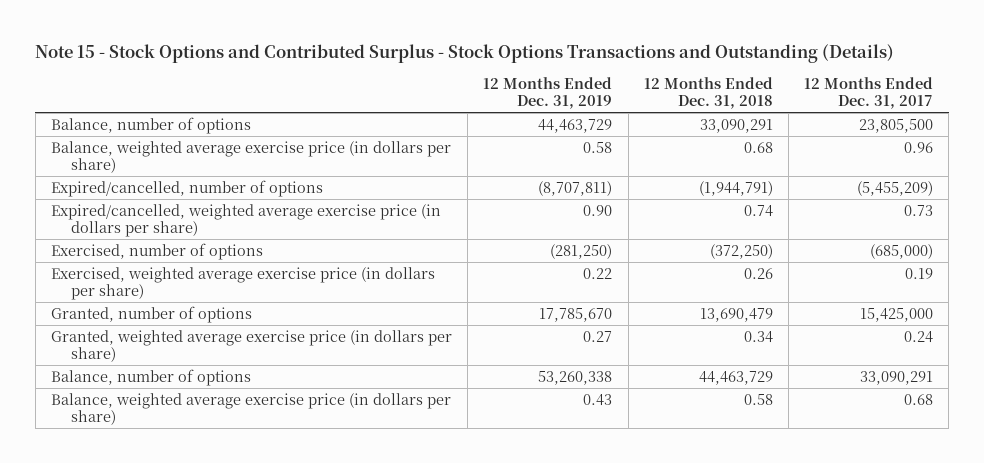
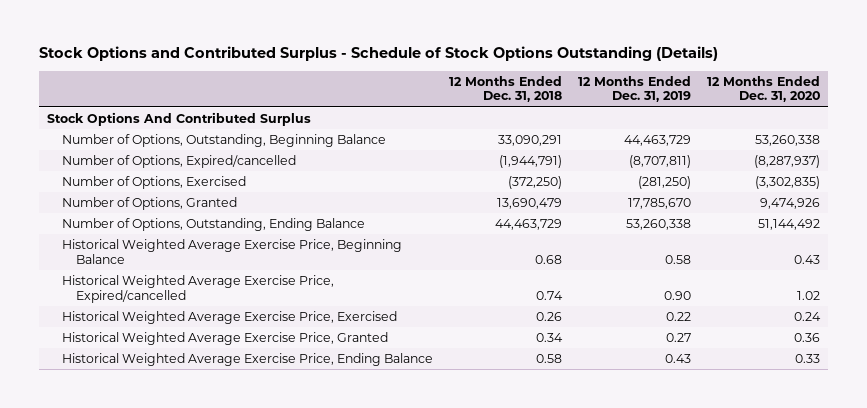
- Note 15 - Stock Options and Contributed Surplus - Stock Options Transactions and Outstanding (Details)
+ Stock Options and Contributed Surplus - Schedule of Stock Options Outstanding (Details)
- | 12 Months Ended Dec. 31, 2019 | 12 Months Ended Dec. 31, 2018 | 12 Months Ended Dec. 31, 2017
+ | 12 Months Ended Dec. 31, 2018 | 12 Months Ended Dec. 31, 2019 | 12 Months Ended Dec. 31, 2020
- Balance, number of options | 44,463,729 | 33,090,291 | 23,805,500
- Balance, weighted average exercise price (in dollars per share) | 0.58 | 0.68 | 0.96
- Expired/cancelled, number of options | (8,707,811) | (1,944,791) | (5,455,209)
- Expired/cancelled, weighted average exercise price (in dollars per share) | 0.90 | 0.74 | 0.73
- Exercised, number of options | (281,250) | (372,250) | (685,000)
- Exercised, weighted average exercise price (in dollars per share) | 0.22 | 0.26 | 0.19
- Granted, number of options | 17,785,670 | 13,690,479 | 15,425,000
- Granted, weighted average exercise price (in dollars per share) | 0.27 | 0.34 | 0.24
- Balance, number of options | 53,260,338 | 44,463,729 | 33,090,291
- Balance, weighted average exercise price (in dollars per share) | 0.43 | 0.58 | 0.68
+ Stock Options And Contributed Surplus
+ Number of Options, Outstanding, Beginning Balance | 33,090,291 | 44,463,729 | 53,260,338
+ Number of Options, Expired/cancelled | (1,944,791) | (8,707,811) | (8,287,937)
+ Number of Options, Exercised | (372,250) | (281,250) | (3,302,835)
+ Number of Options, Granted | 13,690,479 | 17,785,670 | 9,474,926
+ Number of Options, Outstanding, Ending Balance | 44,463,729 | 53,260,338 | 51,144,492
+ Historical Weighted Average Exercise Price, Beginning Balance | 0.68 | 0.58 | 0.43
+ Historical Weighted Average Exercise Price, Expired/cancelled | 0.74 | 0.90 | 1.02
+ Historical Weighted Average Exercise Price, Exercised | 0.26 | 0.22 | 0.24
+ Historical Weighted Average Exercise Price, Granted | 0.34 | 0.27 | 0.36
+ Historical Weighted Average Exercise Price, Ending Balance | 0.58 | 0.43 | 0.33

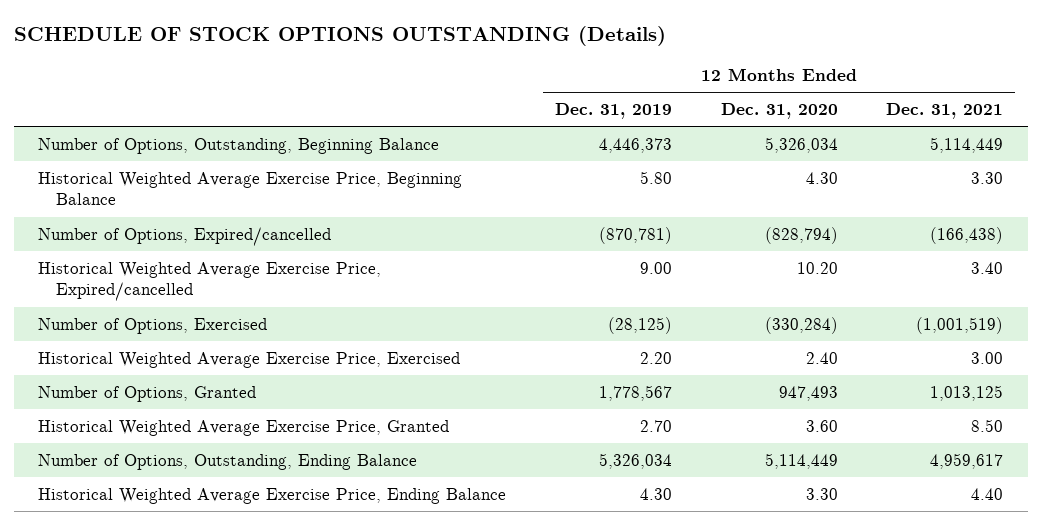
- Stock Options and Contributed Surplus - Schedule of Stock Options Outstanding (Details)
+ SCHEDULE OF STOCK OPTIONS OUTSTANDING (Details)
- | 12 Months Ended Dec. 31, 2018 | 12 Months Ended Dec. 31, 2019 | 12 Months Ended Dec. 31, 2020
+ | 12 Months Ended Dec. 31, 2019 | 12 Months Ended Dec. 31, 2020 | 12 Months Ended Dec. 31, 2021
- Stock Options And Contributed Surplus
- Number of Options, Outstanding, Beginning Balance | 33,090,291 | 44,463,729 | 53,260,338
- Number of Options, Expired/cancelled | (1,944,791) | (8,707,811) | (8,287,937)
- Number of Options, Exercised | (372,250) | (281,250) | (3,302,835)
- Number of Options, Granted | 13,690,479 | 17,785,670 | 9,474,926
- Number of Options, Outstanding, Ending Balance | 44,463,729 | 53,260,338 | 51,144,492
- Historical Weighted Average Exercise Price, Beginning Balance | 0.68 | 0.58 | 0.43
- Historical Weighted Average Exercise Price, Expired/cancelled | 0.74 | 0.90 | 1.02
- Historical Weighted Average Exercise Price, Exercised | 0.26 | 0.22 | 0.24
- Historical Weighted Average Exercise Price, Granted | 0.34 | 0.27 | 0.36
- Historical Weighted Average Exercise Price, Ending Balance | 0.58 | 0.43 | 0.33
+ Number of Options, Outstanding, Beginning Balance | 4,446,373 | 5,326,034 | 5,114,449
+ Historical Weighted Average Exercise Price, Beginning Balance | 5.80 | 4.30 | 3.30
+ Number of Options, Expired/cancelled | (870,781) | (828,794) | (166,438)
+ Historical Weighted Average Exercise Price, Expired/cancelled | 9.00 | 10.20 | 3.40
+ Number of Options, Exercised | (28,125) | (330,284) | (1,001,519)
+ Historical Weighted Average Exercise Price, Exercised | 2.20 | 2.40 | 3.00
+ Number of Options, Granted | 1,778,567 | 947,493 | 1,013,125
+ Historical Weighted Average Exercise Price, Granted | 2.70 | 3.60 | 8.50
+ Number of Options, Outstanding, Ending Balance | 5,326,034 | 5,114,449 | 4,959,617
+ Historical Weighted Average Exercise Price, Ending Balance | 4.30 | 3.30 | 4.40

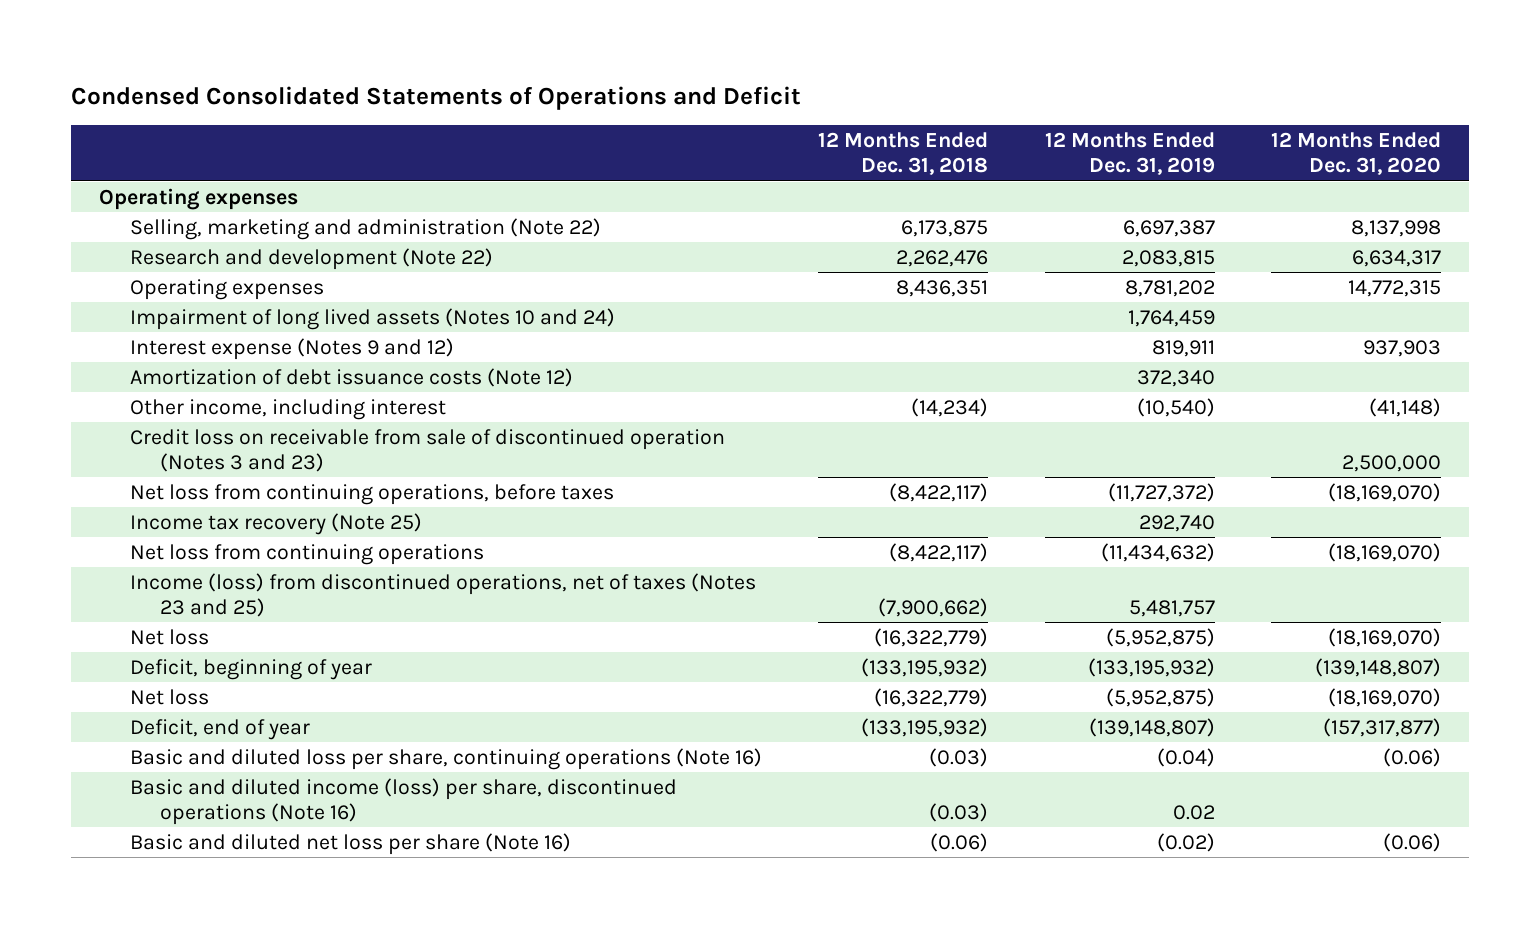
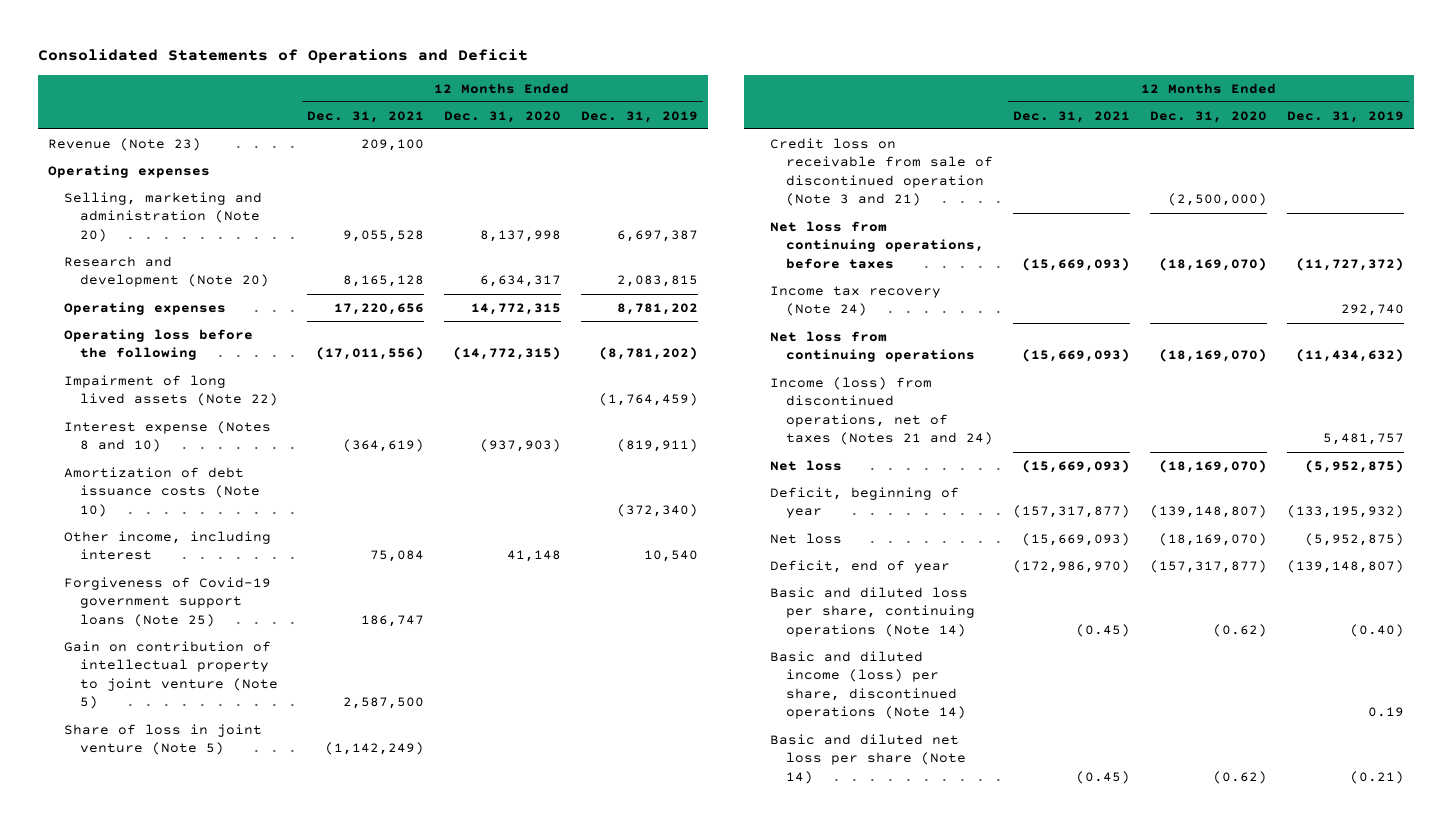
- Condensed Consolidated Statements of Operations and Deficit
+ Consolidated Statements of Operations and Deficit
- | 12 Months Ended Dec. 31, 2018 | 12 Months Ended Dec. 31, 2019 | 12 Months Ended Dec. 31, 2020
+ | 12 Months Ended Dec. 31, 2021 | 12 Months Ended Dec. 31, 2020 | 12 Months Ended Dec. 31, 2019
+ Revenue (Note 23) | 209,100 | |
- Selling, marketing and administration (Note 22) | 6,173,875 | 6,697,387 | 8,137,998
- Research and development (Note 22) | 2,262,476 | 2,083,815 | 6,634,317
+ Selling, marketing and administration (Note 20) | 9,055,528 | 8,137,998 | 6,697,387
+ Research and development (Note 20) | 8,165,128 | 6,634,317 | 2,083,815
- Impairment of long lived assets (Notes 10 and 24) | | 1,764,459 |
- Interest expense (Notes 9 and 12) | | 819,911 | 937,903
- Amortization of debt issuance costs (Note 12) | | 372,340 |
- Other income, including interest | (14,234) | (10,540) | (41,148)
- Credit loss on receivable from sale of discontinued operation (Notes 3 and 23) | | | 2,500,000
+ Operating loss before the following | (17,011,556) | (14,772,315) | (8,781,202)
+ Impairment of long lived assets (Note 22) | | | (1,764,459)
+ Interest expense (Notes 8 and 10) | (364,619) | (937,903) | (819,911)
+ Amortization of debt issuance costs (Note 10) | | | (372,340)
+ Other income, including interest | 75,084 | 41,148 | 10,540
+ Forgiveness of Covid-19 government support loans (Note 25) | 186,747 | |
+ Gain on contribution of intellectual property to joint venture (Note 5) | 2,587,500 | |
+ Share of loss in joint venture (Note 5) | (1,142,249) | |
+ Credit loss on receivable from sale of discontinued operation (Note 3 and 21) | | (2,500,000) |
- Income tax recovery (Note 25) | | 292,740 |
+ Income tax recovery (Note 24) | | | 292,740
- Income (loss) from discontinued operations, net of taxes (Notes 23 and 25) | (7,900,662) | 5,481,757 |
+ Income (loss) from discontinued operations, net of taxes (Notes 21 and 24) | | | 5,481,757
- Basic and diluted loss per share, continuing operations (Note 16) | (0.03) | (0.04) | (0.06)
- Basic and diluted income (loss) per share, discontinued operations (Note 16) | (0.03) | 0.02 |
- Basic and diluted net loss per share (Note 16) | (0.06) | (0.02) | (0.06)
+ Basic and diluted loss per share, continuing operations (Note 14) | (0.45) | (0.62) | (0.40)
+ Basic and diluted income (loss) per share, discontinued operations (Note 14) | | | 0.19
+ Basic and diluted net loss per share (Note 14) | (0.45) | (0.62) | (0.21)

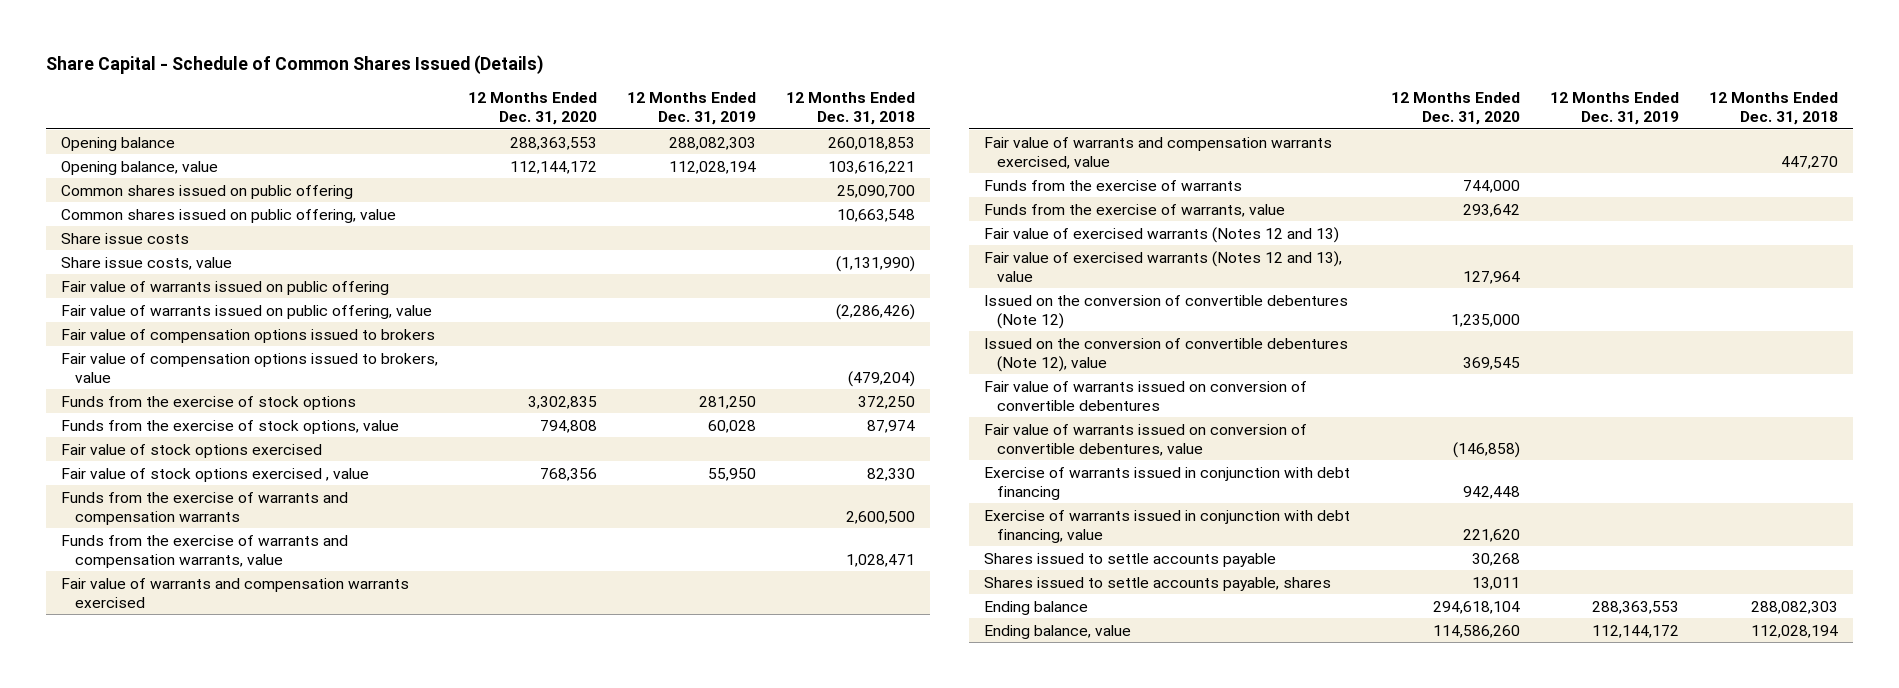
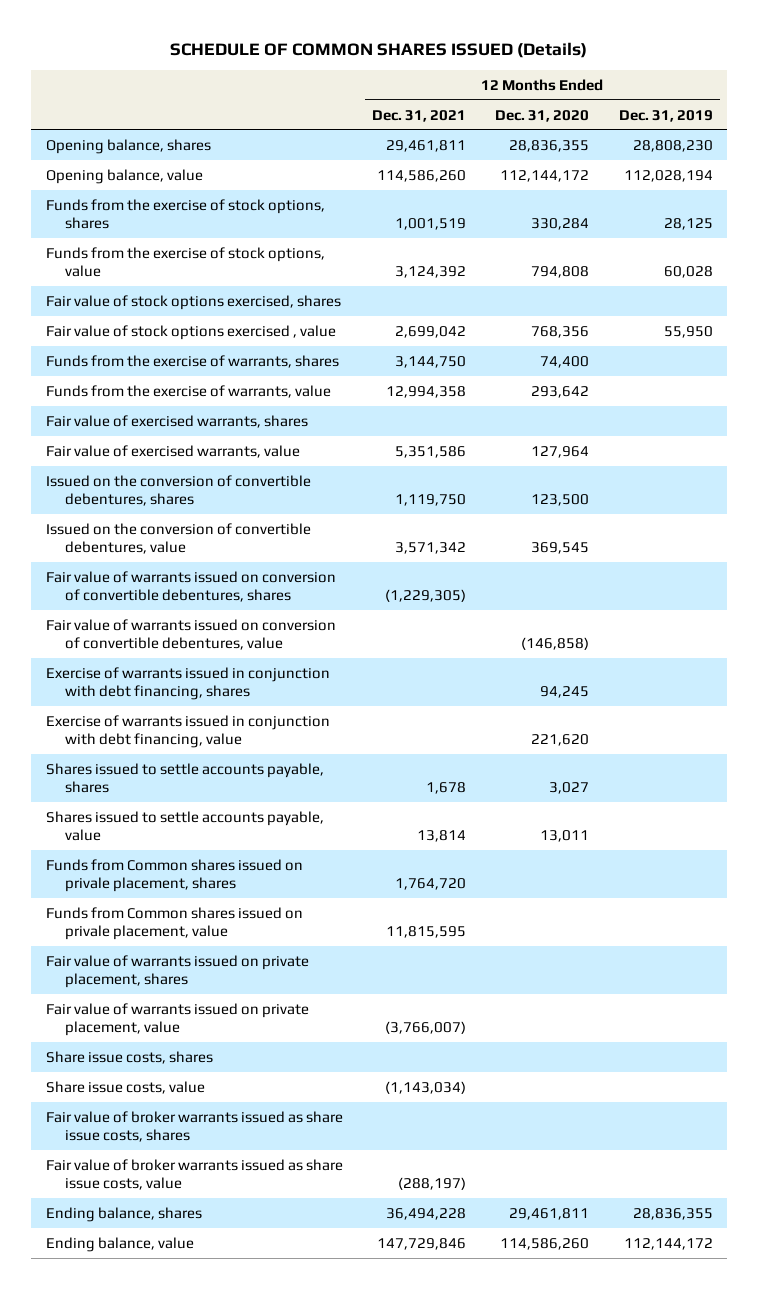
- Share Capital - Schedule of Common Shares Issued (Details)
+ SCHEDULE OF COMMON SHARES ISSUED (Details)
- | 12 Months Ended Dec. 31, 2020 | 12 Months Ended Dec. 31, 2019 | 12 Months Ended Dec. 31, 2018
+ | 12 Months Ended Dec. 31, 2021 | 12 Months Ended Dec. 31, 2020 | 12 Months Ended Dec. 31, 2019
- Opening balance | 288,363,553 | 288,082,303 | 260,018,853
+ Opening balance, shares | 29,461,811 | 28,836,355 | 28,808,230
- Common shares issued on public offering | | | 25,090,700
- Common shares issued on public offering, value | | | 10,663,548
- Share issue costs
- Fair value of warrants issued on public offering
- Fair value of warrants issued on public offering, value | | | (2,286,426)
- Fair value of compensation options issued to brokers
- Fair value of compensation options issued to brokers, value | | | (479,204)
- Funds from the exercise of stock options | 3,302,835 | 281,250 | 372,250
+ Funds from the exercise of stock options, shares | 1,001,519 | 330,284 | 28,125
- Fair value of stock options exercised
+ Fair value of stock options exercised, shares
- Funds from the exercise of warrants and compensation warrants | | | 2,600,500
- Funds from the exercise of warrants and compensation warrants, value | | | 1,028,471
- Fair value of warrants and compensation warrants exercised
- Fair value of warrants and compensation warrants exercised, value | | | 447,270
- Funds from the exercise of warrants | 744,000 | |
+ Funds from the exercise of warrants, shares | 3,144,750 | 74,400 |
- Fair value of exercised warrants (Notes 12 and 13)
- Fair value of exercised warrants (Notes 12 and 13), value | 127,964 | |
- Issued on the conversion of convertible debentures (Note 12) | 1,235,000 | |
- Issued on the conversion of convertible debentures (Note 12), value | 369,545 | |
- Fair value of warrants issued on conversion of convertible debentures
+ Fair value of exercised warrants, shares
+ Fair value of exercised warrants, value | 5,351,586 | 127,964 |
+ Issued on the conversion of convertible debentures, shares | 1,119,750 | 123,500 |
+ Issued on the conversion of convertible debentures, value | 3,571,342 | 369,545 |
+ Fair value of warrants issued on conversion of convertible debentures, shares | (1,229,305) | |
- Exercise of warrants issued in conjunction with debt financing | 942,448 | |
+ Exercise of warrants issued in conjunction with debt financing, shares | | 94,245 |
- Shares issued to settle accounts payable | 30,268 | |
- Shares issued to settle accounts payable, shares | 13,011 | |
- Ending balance | 294,618,104 | 288,363,553 | 288,082,303
+ Shares issued to settle accounts payable, shares | 1,678 | 3,027 |
+ Shares issued to settle accounts payable, value | 13,814 | 13,011 |
+ Funds from Common shares issued on privale placement, shares | 1,764,720 | |
+ Funds from Common shares issued on privale placement, value | 11,815,595 | |
+ Fair value of warrants issued on private placement, shares
+ Fair value of warrants issued on private placement, value | (3,766,007) | |
+ Share issue costs, shares
moved down: Share issue costs, value | (1,143,034) | |
+ Fair value of broker warrants issued as share issue costs, shares
+ Fair value of broker warrants issued as share issue costs, value | (288,197) | |
+ Ending balance, shares | 36,494,228 | 29,461,811 | 28,836,355

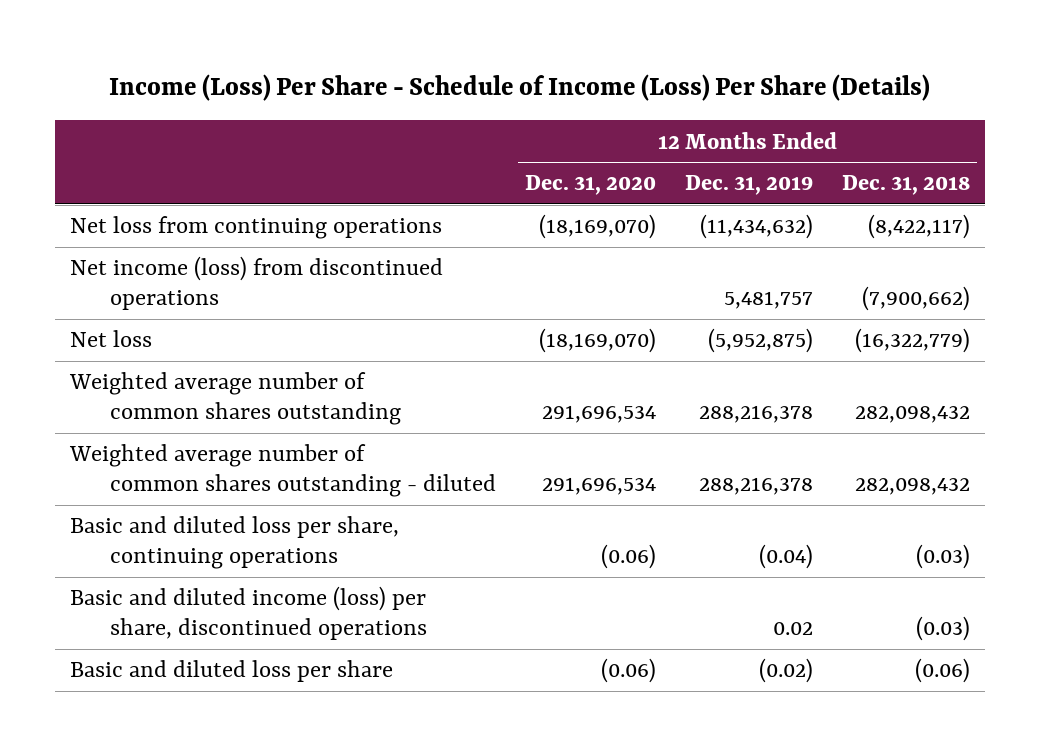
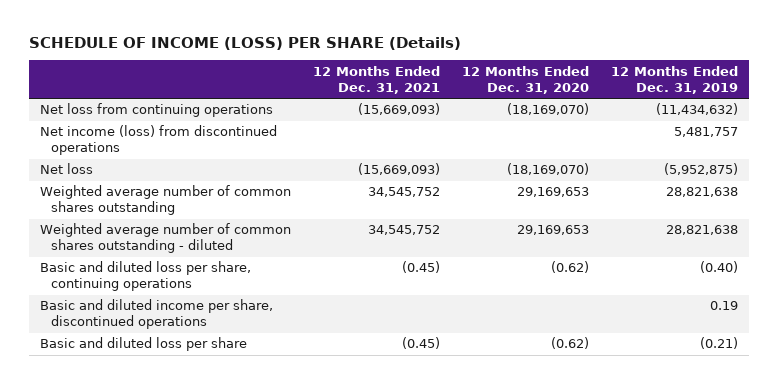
- Income (Loss) Per Share - Schedule of Income (Loss) Per Share (Details)
+ SCHEDULE OF INCOME (LOSS) PER SHARE (Details)
- | 12 Months Ended Dec. 31, 2020 | 12 Months Ended Dec. 31, 2019 | 12 Months Ended Dec. 31, 2018
+ | 12 Months Ended Dec. 31, 2021 | 12 Months Ended Dec. 31, 2020 | 12 Months Ended Dec. 31, 2019
- Weighted average number of common shares outstanding | 291,696,534 | 288,216,378 | 282,098,432
- Weighted average number of common shares outstanding - diluted | 291,696,534 | 288,216,378 | 282,098,432
- Basic and diluted loss per share, continuing operations | (0.06) | (0.04) | (0.03)
- Basic and diluted income (loss) per share, discontinued operations | | 0.02 | (0.03)
- Basic and diluted loss per share | (0.06) | (0.02) | (0.06)
+ Weighted average number of common shares outstanding | 34,545,752 | 29,169,653 | 28,821,638
+ Weighted average number of common shares outstanding - diluted | 34,545,752 | 29,169,653 | 28,821,638
+ Basic and diluted loss per share, continuing operations | (0.45) | (0.62) | (0.40)
+ Basic and diluted income per share, discontinued operations | | | 0.19
+ Basic and diluted loss per share | (0.45) | (0.62) | (0.21)

